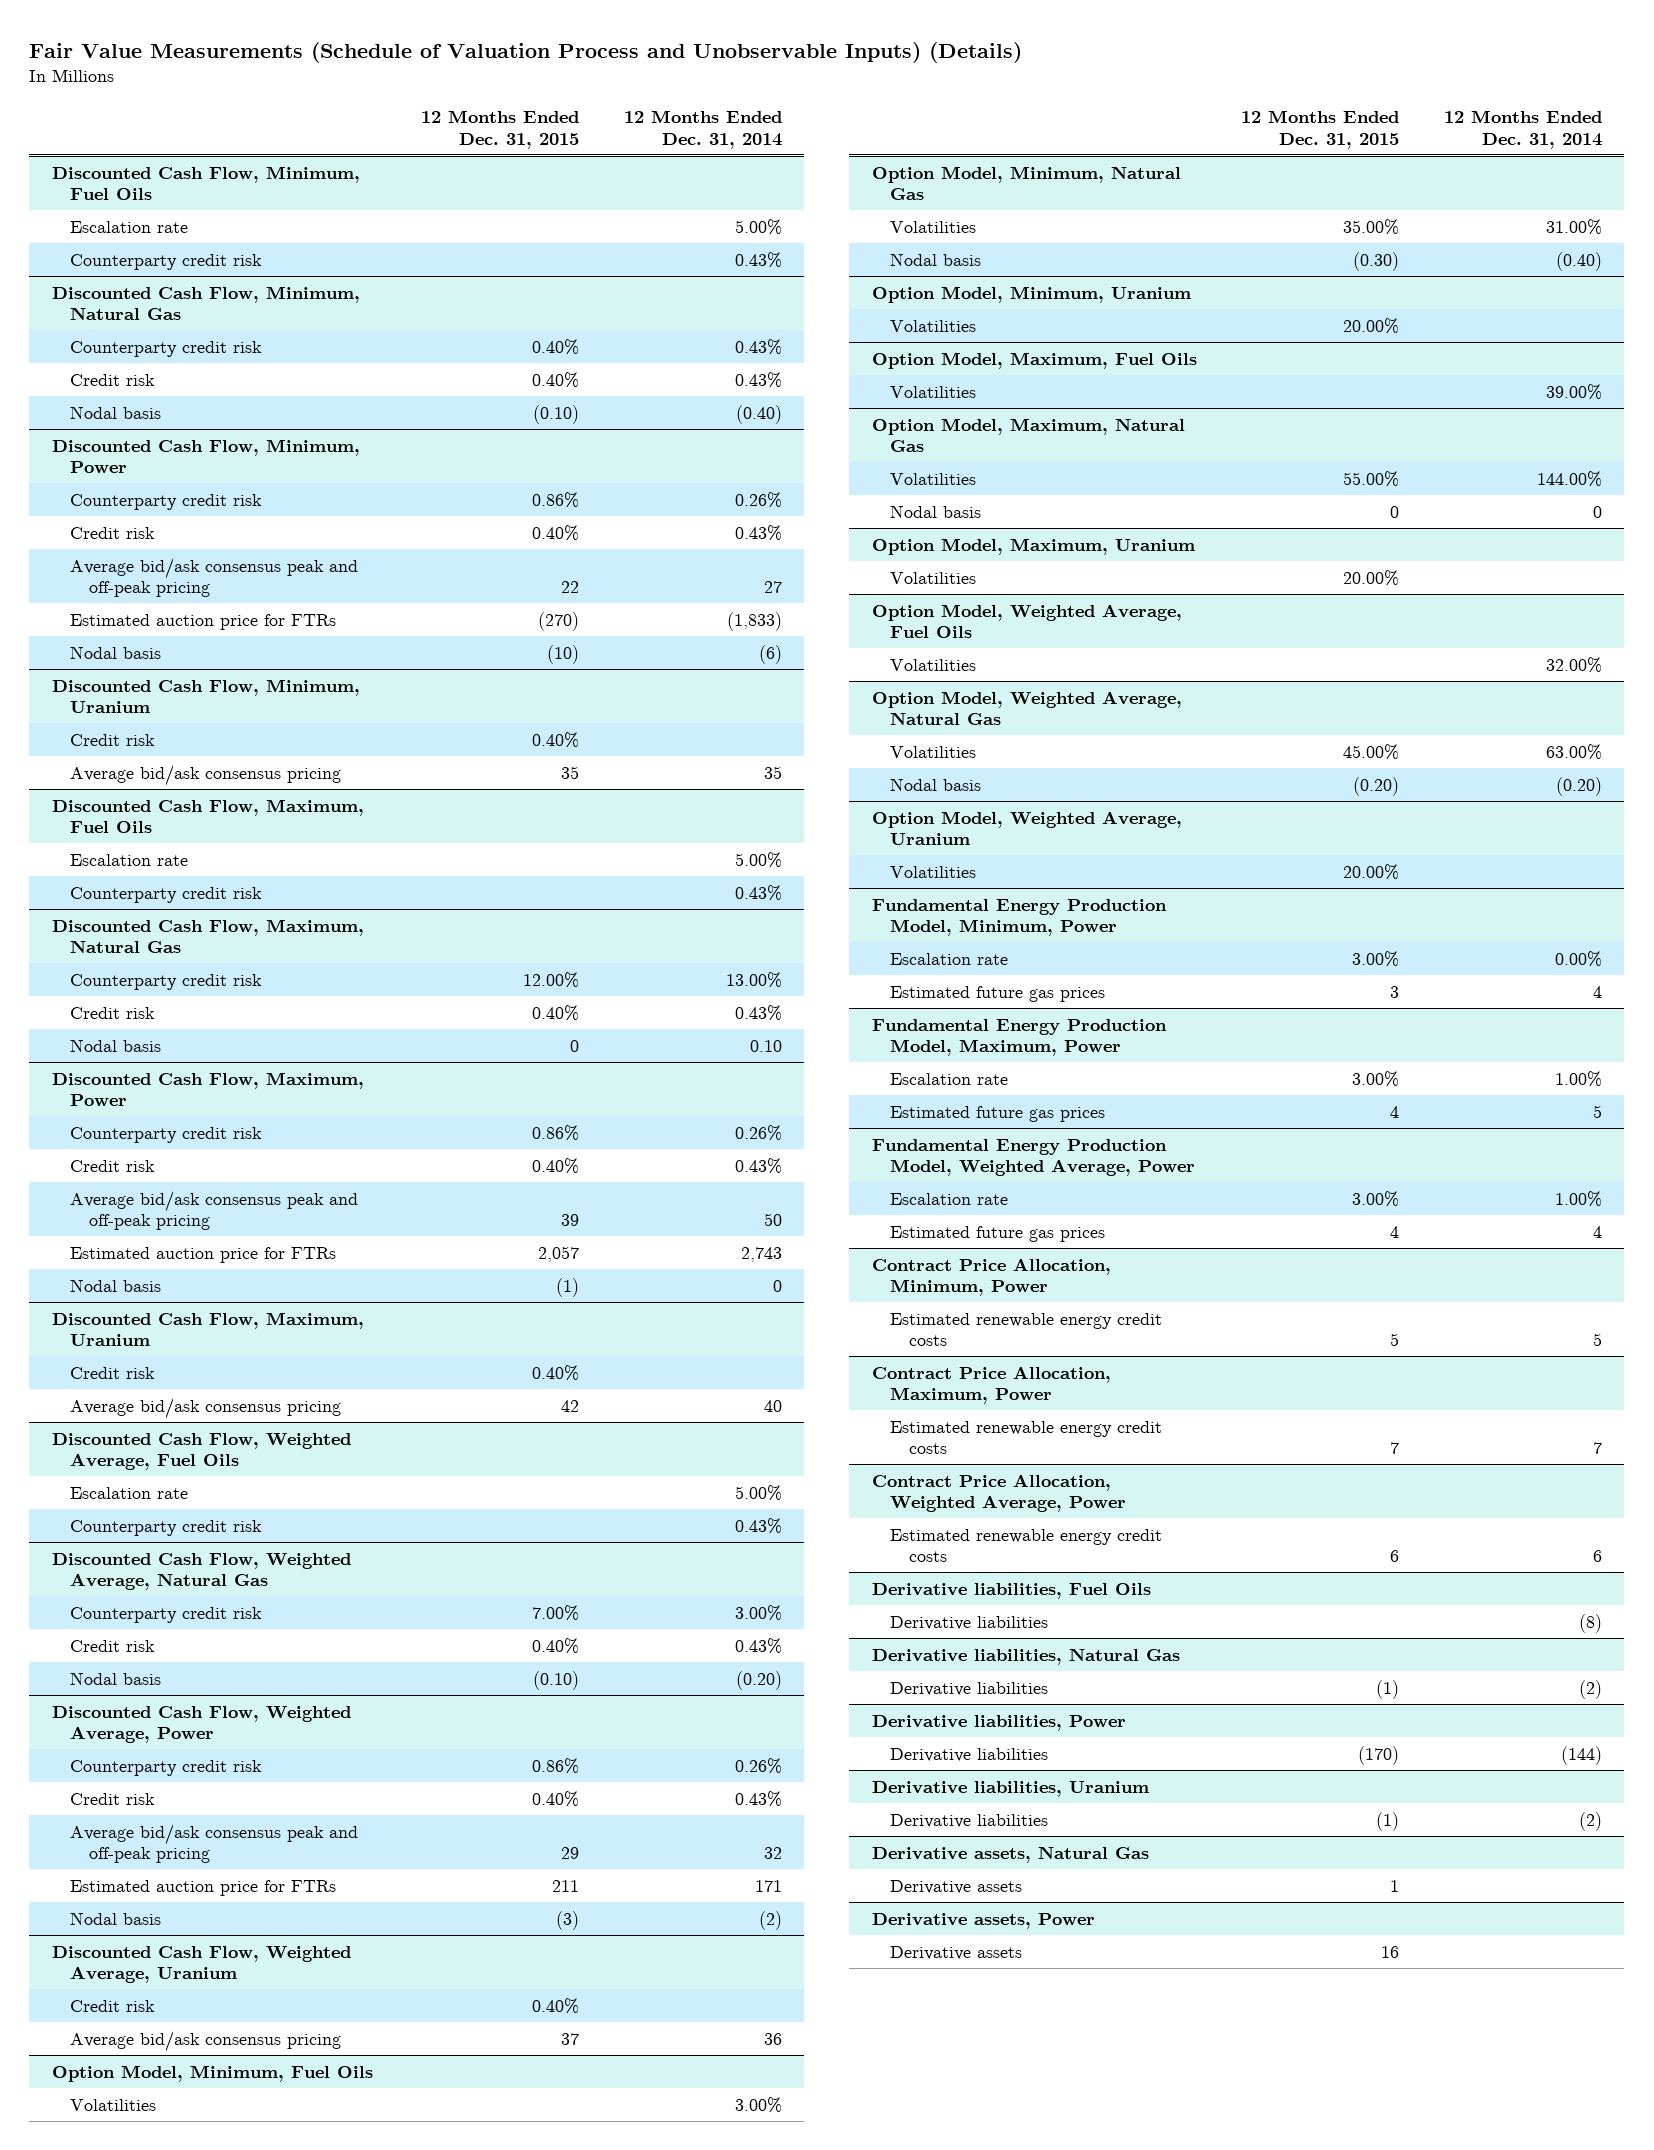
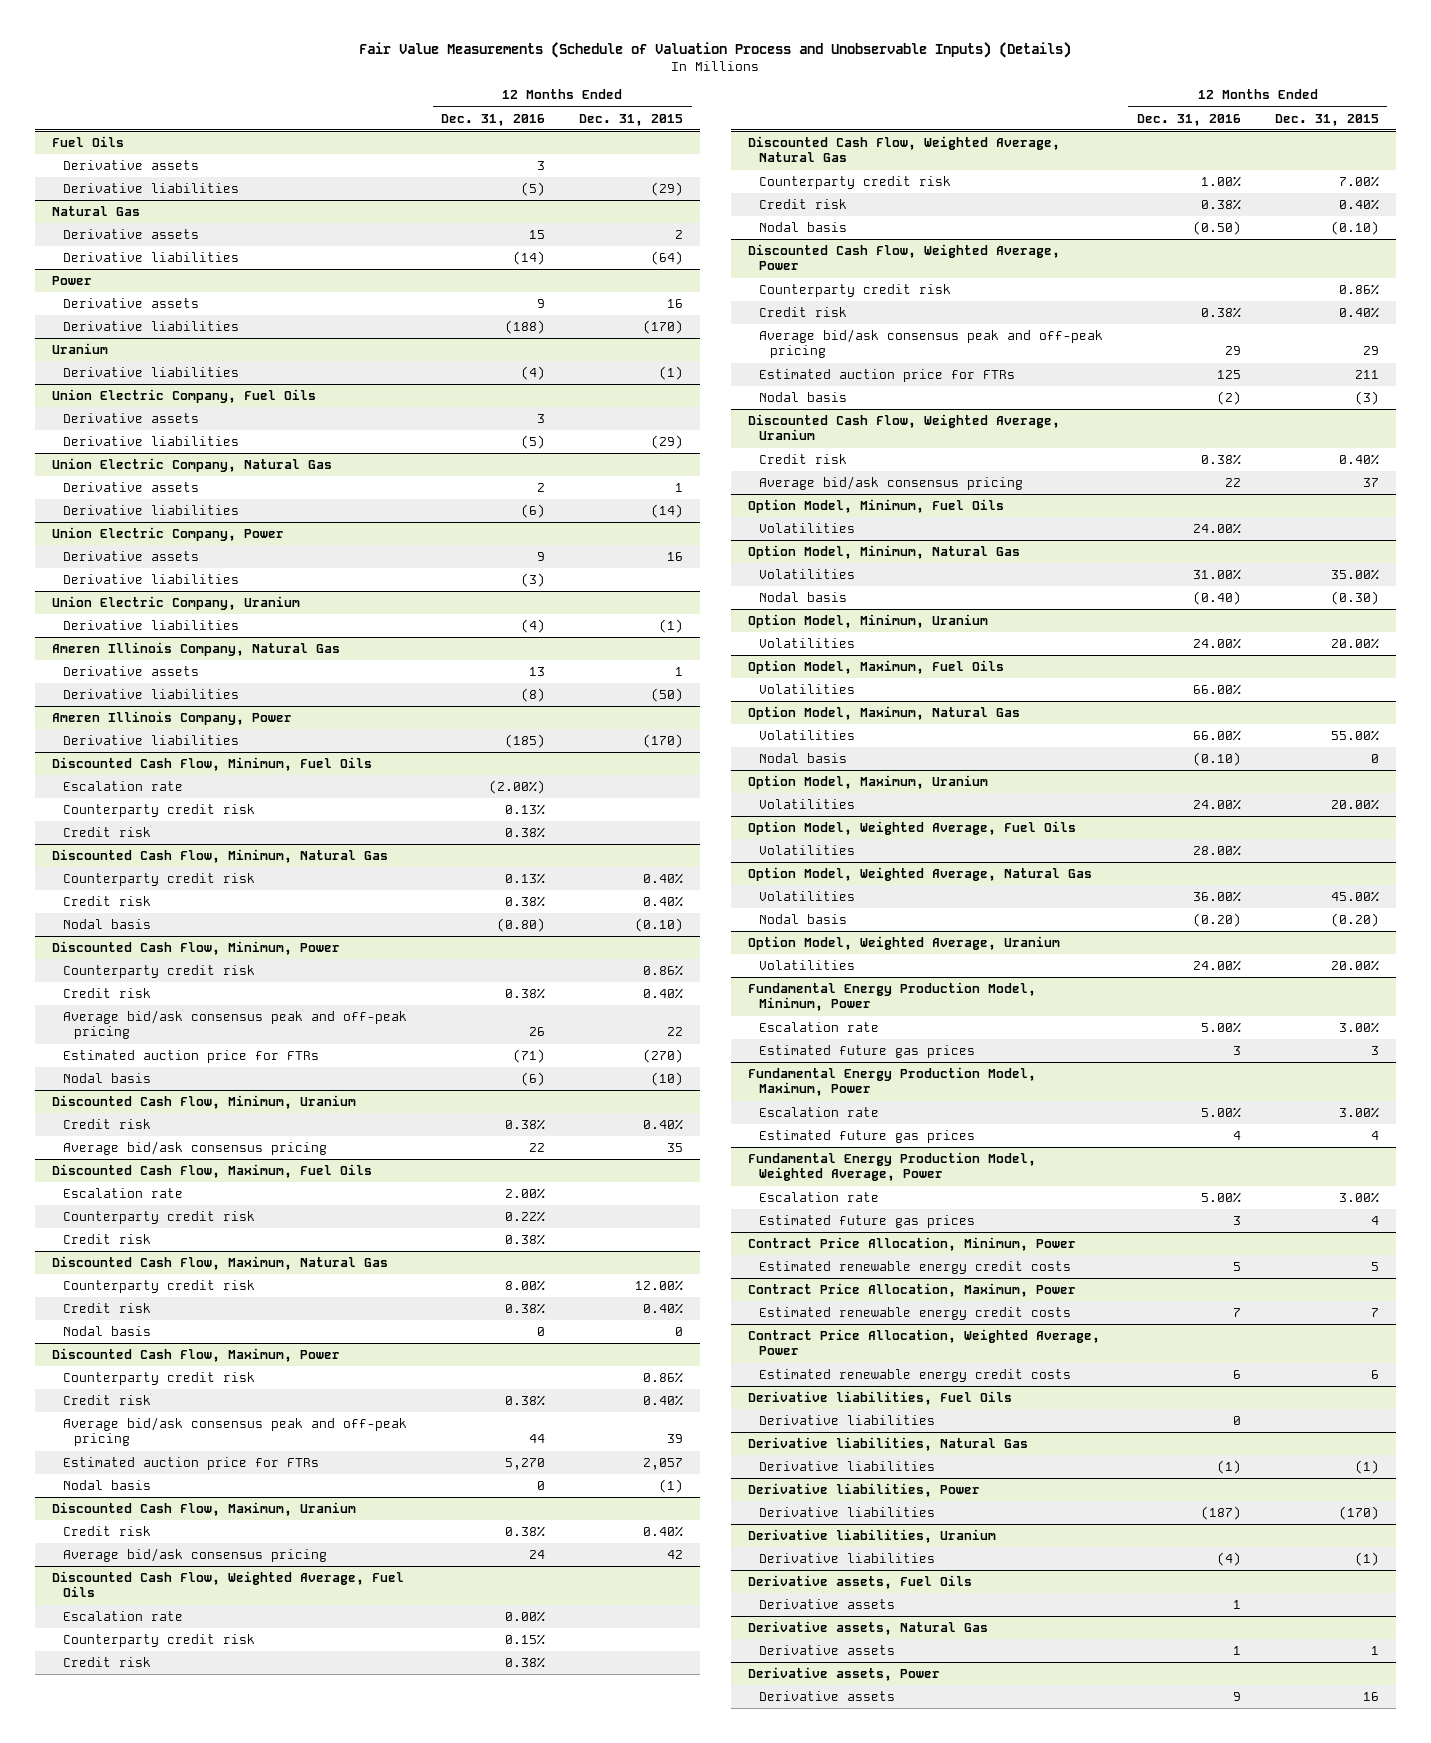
- | 12 Months Ended Dec. 31, 2015 | 12 Months Ended Dec. 31, 2014
+ | 12 Months Ended Dec. 31, 2016 | 12 Months Ended Dec. 31, 2015
+ Fuel Oils
+ Derivative assets | 3 |
+ Derivative liabilities | (5) | (29)
+ Natural Gas
+ Derivative assets | 15 | 2
+ Derivative liabilities | (14) | (64)
+ Power
+ Derivative assets | 9 | 16
+ Derivative liabilities | (188) | (170)
+ Uranium
+ Derivative liabilities | (4) | (1)
+ Union Electric Company, Fuel Oils
+ Derivative assets | 3 |
+ Derivative liabilities | (5) | (29)
+ Union Electric Company, Natural Gas
+ Derivative assets | 2 | 1
+ Derivative liabilities | (6) | (14)
+ Union Electric Company, Power
+ Derivative assets | 9 | 16
+ Derivative liabilities | (3) |
+ Union Electric Company, Uranium
+ Derivative liabilities | (4) | (1)
+ Ameren Illinois Company, Natural Gas
+ Derivative assets | 13 | 1
+ Derivative liabilities | (8) | (50)
+ Ameren Illinois Company, Power
+ Derivative liabilities | (185) | (170)
@ Discounted Cash Flow, Minimum, Fuel Oils
+ Credit risk | 0.38% |
@ Discounted Cash Flow, Maximum, Fuel Oils
+ Credit risk | 0.38% |
@ Discounted Cash Flow, Weighted Average, Fuel Oils
+ Credit risk | 0.38% |
+ Derivative assets, Fuel Oils
+ Derivative assets | 1 |

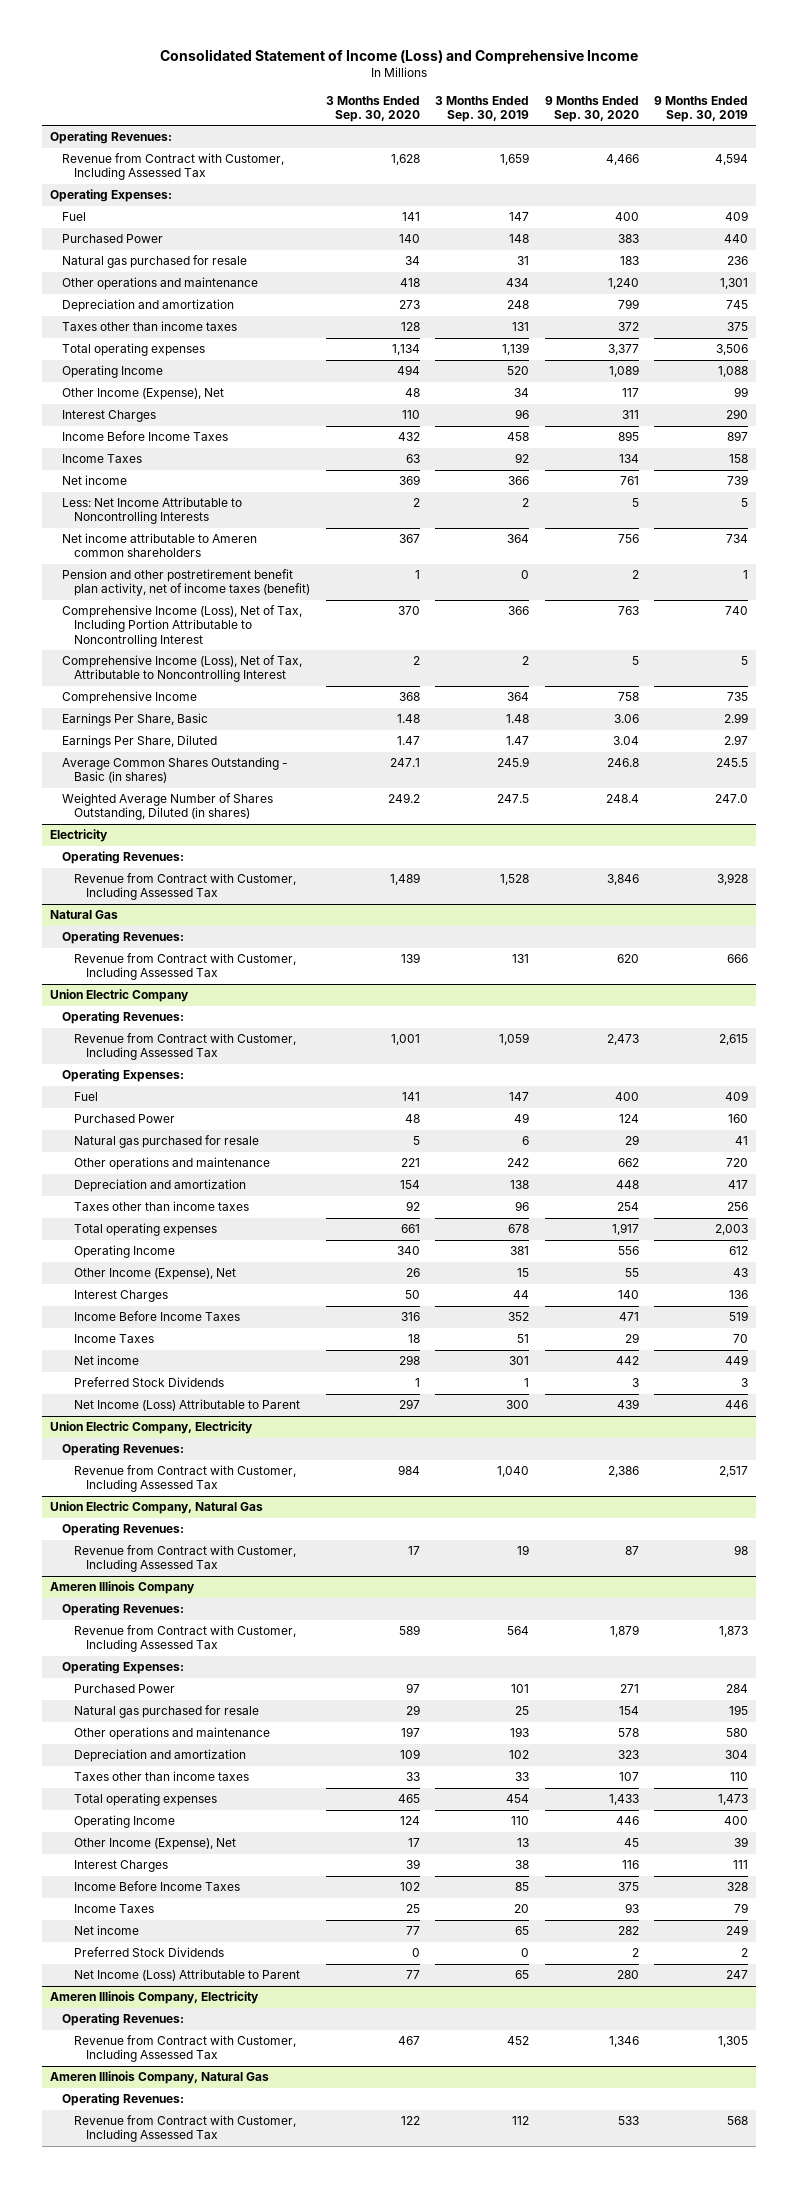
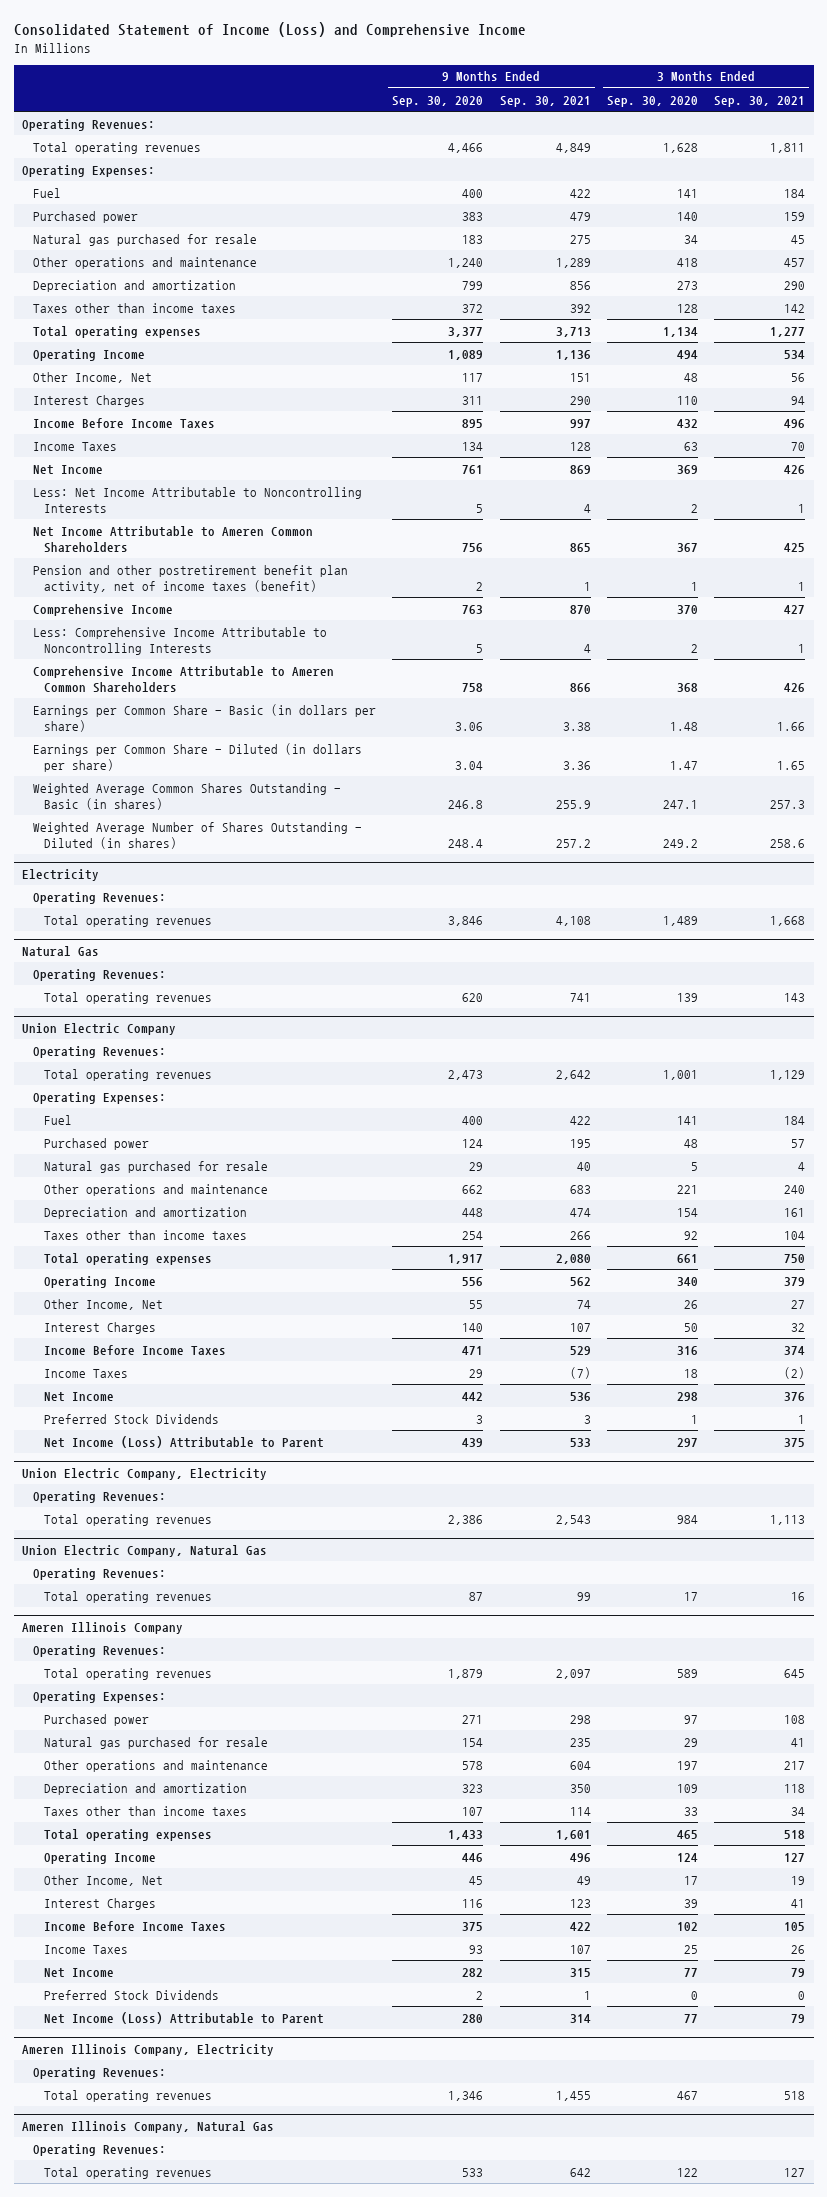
- | 3 Months Ended Sep. 30, 2020 | 3 Months Ended Sep. 30, 2019 | 9 Months Ended Sep. 30, 2020 | 9 Months Ended Sep. 30, 2019
+ | 9 Months Ended Sep. 30, 2020 | 9 Months Ended Sep. 30, 2021 | 3 Months Ended Sep. 30, 2020 | 3 Months Ended Sep. 30, 2021
- Revenue from Contract with Customer, Including Assessed Tax | 1,628 | 1,659 | 4,466 | 4,594
+ Total operating revenues | 4,466 | 4,849 | 1,628 | 1,811
- Purchased Power | 140 | 148 | 383 | 440
+ Purchased power | 383 | 479 | 140 | 159
- Other Income (Expense), Net | 48 | 34 | 117 | 99
+ Other Income, Net | 117 | 151 | 48 | 56
- Net income | 369 | 366 | 761 | 739
+ Net Income | 761 | 869 | 369 | 426
- Net income attributable to Ameren common shareholders | 367 | 364 | 756 | 734
+ Net Income Attributable to Ameren Common Shareholders | 756 | 865 | 367 | 425
- Comprehensive Income (Loss), Net of Tax, Including Portion Attributable to Noncontrolling Interest | 370 | 366 | 763 | 740
- Comprehensive Income (Loss), Net of Tax, Attributable to Noncontrolling Interest | 2 | 2 | 5 | 5
- Comprehensive Income | 368 | 364 | 758 | 735
- Earnings Per Share, Basic | 1.48 | 1.48 | 3.06 | 2.99
- Earnings Per Share, Diluted | 1.47 | 1.47 | 3.04 | 2.97
- Average Common Shares Outstanding - Basic (in shares) | 247.1 | 245.9 | 246.8 | 245.5
- Weighted Average Number of Shares Outstanding, Diluted (in shares) | 249.2 | 247.5 | 248.4 | 247.0
+ Comprehensive Income | 763 | 870 | 370 | 427
+ Less: Comprehensive Income Attributable to Noncontrolling Interests | 5 | 4 | 2 | 1
+ Comprehensive Income Attributable to Ameren Common Shareholders | 758 | 866 | 368 | 426
+ Earnings per Common Share - Basic (in dollars per share) | 3.06 | 3.38 | 1.48 | 1.66
+ Earnings per Common Share - Diluted (in dollars per share) | 3.04 | 3.36 | 1.47 | 1.65
+ Weighted Average Common Shares Outstanding - Basic (in shares) | 246.8 | 255.9 | 247.1 | 257.3
+ Weighted Average Number of Shares Outstanding - Diluted (in shares) | 248.4 | 257.2 | 249.2 | 258.6
@ Electricity
- Revenue from Contract with Customer, Including Assessed Tax | 1,489 | 1,528 | 3,846 | 3,928
+ Total operating revenues | 3,846 | 4,108 | 1,489 | 1,668
@ Natural Gas
- Revenue from Contract with Customer, Including Assessed Tax | 139 | 131 | 620 | 666
+ Total operating revenues | 620 | 741 | 139 | 143
@ Union Electric Company
- Revenue from Contract with Customer, Including Assessed Tax | 1,001 | 1,059 | 2,473 | 2,615
+ Total operating revenues | 2,473 | 2,642 | 1,001 | 1,129
- Purchased Power | 48 | 49 | 124 | 160
+ Purchased power | 124 | 195 | 48 | 57
- Other Income (Expense), Net | 26 | 15 | 55 | 43
+ Other Income, Net | 55 | 74 | 26 | 27
- Net income | 298 | 301 | 442 | 449
+ Net Income | 442 | 536 | 298 | 376
@ Union Electric Company, Electricity
- Revenue from Contract with Customer, Including Assessed Tax | 984 | 1,040 | 2,386 | 2,517
+ Total operating revenues | 2,386 | 2,543 | 984 | 1,113
@ Union Electric Company, Natural Gas
- Revenue from Contract with Customer, Including Assessed Tax | 17 | 19 | 87 | 98
+ Total operating revenues | 87 | 99 | 17 | 16
@ Ameren Illinois Company
- Revenue from Contract with Customer, Including Assessed Tax | 589 | 564 | 1,879 | 1,873
+ Total operating revenues | 1,879 | 2,097 | 589 | 645
- Purchased Power | 97 | 101 | 271 | 284
+ Purchased power | 271 | 298 | 97 | 108
- Other Income (Expense), Net | 17 | 13 | 45 | 39
+ Other Income, Net | 45 | 49 | 17 | 19
- Net income | 77 | 65 | 282 | 249
+ Net Income | 282 | 315 | 77 | 79
@ Ameren Illinois Company, Electricity
- Revenue from Contract with Customer, Including Assessed Tax | 467 | 452 | 1,346 | 1,305
+ Total operating revenues | 1,346 | 1,455 | 467 | 518
@ Ameren Illinois Company, Natural Gas
- Revenue from Contract with Customer, Including Assessed Tax | 122 | 112 | 533 | 568
+ Total operating revenues | 533 | 642 | 122 | 127

